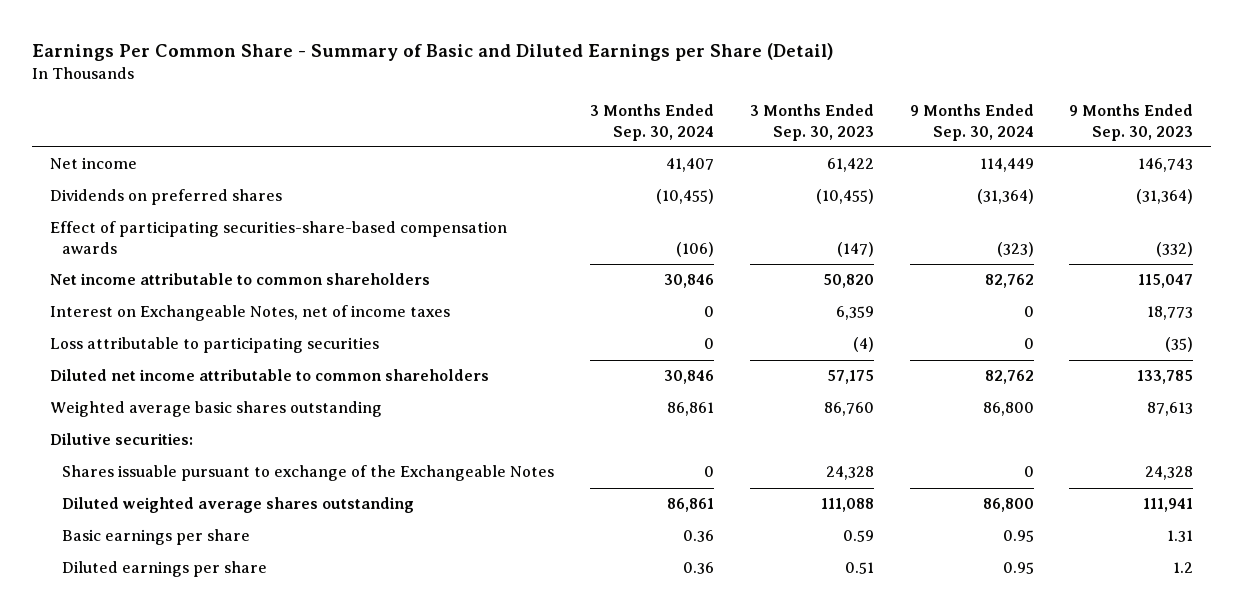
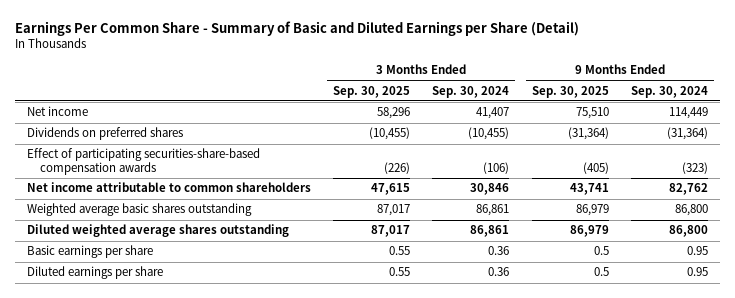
- | 3 Months Ended Sep. 30, 2024 | 3 Months Ended Sep. 30, 2023 | 9 Months Ended Sep. 30, 2024 | 9 Months Ended Sep. 30, 2023
+ | 3 Months Ended Sep. 30, 2025 | 3 Months Ended Sep. 30, 2024 | 9 Months Ended Sep. 30, 2025 | 9 Months Ended Sep. 30, 2024
- Interest on Exchangeable Notes, net of income taxes | 0 | 6,359 | 0 | 18,773
- Loss attributable to participating securities | 0 | (4) | 0 | (35)
- Diluted net income attributable to common shareholders | 30,846 | 57,175 | 82,762 | 133,785
- Dilutive securities:
- Shares issuable pursuant to exchange of the Exchangeable Notes | 0 | 24,328 | 0 | 24,328

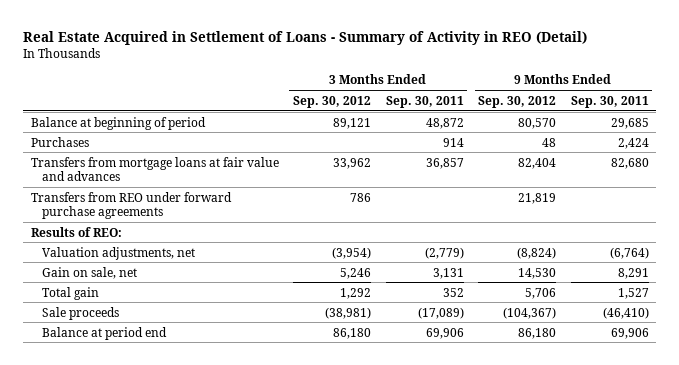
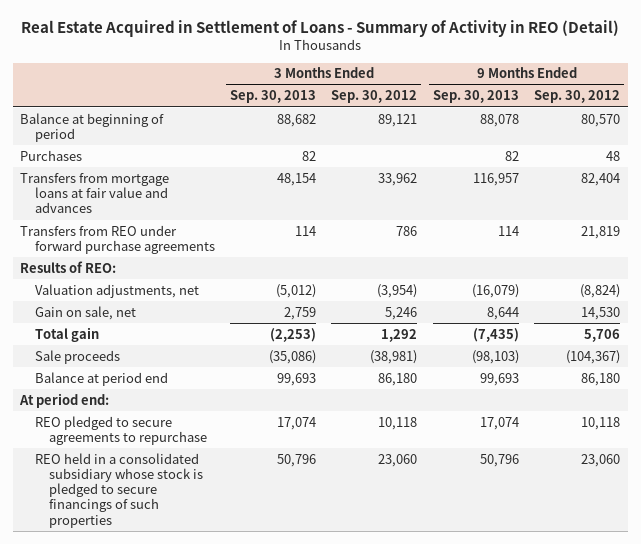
- | 3 Months Ended Sep. 30, 2012 | 3 Months Ended Sep. 30, 2011 | 9 Months Ended Sep. 30, 2012 | 9 Months Ended Sep. 30, 2011
+ | 3 Months Ended Sep. 30, 2013 | 3 Months Ended Sep. 30, 2012 | 9 Months Ended Sep. 30, 2013 | 9 Months Ended Sep. 30, 2012
+ At period end:
+ REO pledged to secure agreements to repurchase | 17,074 | 10,118 | 17,074 | 10,118
+ REO held in a consolidated subsidiary whose stock is pledged to secure financings of such properties | 50,796 | 23,060 | 50,796 | 23,060

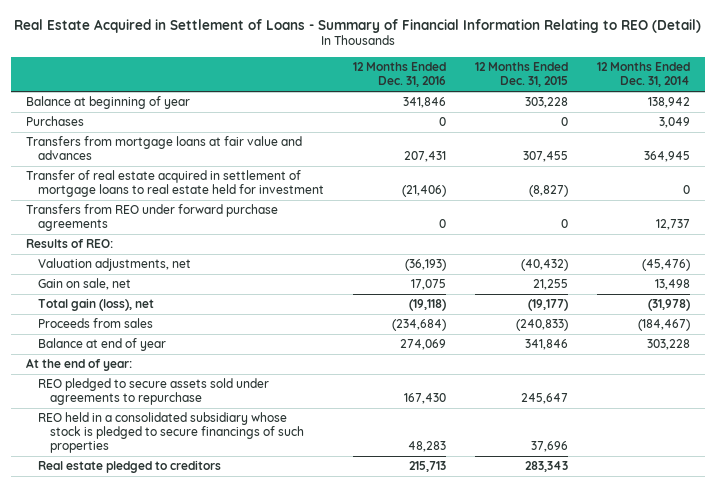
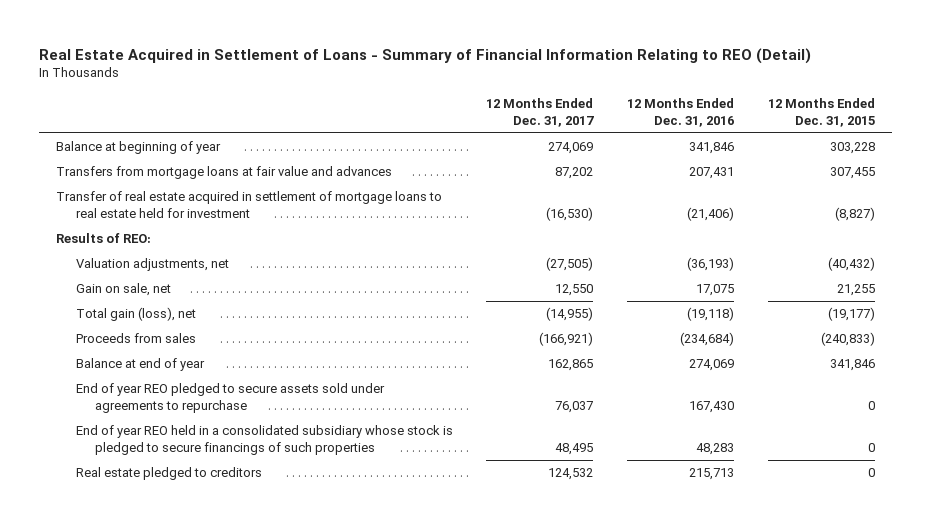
- | 12 Months Ended Dec. 31, 2016 | 12 Months Ended Dec. 31, 2015 | 12 Months Ended Dec. 31, 2014
+ | 12 Months Ended Dec. 31, 2017 | 12 Months Ended Dec. 31, 2016 | 12 Months Ended Dec. 31, 2015
- Purchases | 0 | 0 | 3,049
- Transfers from REO under forward purchase agreements | 0 | 0 | 12,737
- At the end of year:
- REO pledged to secure assets sold under agreements to repurchase | 167,430 | 245,647 |
- REO held in a consolidated subsidiary whose stock is pledged to secure financings of such properties | 48,283 | 37,696 |
- Real estate pledged to creditors | 215,713 | 283,343 |
+ End of year REO pledged to secure assets sold under agreements to repurchase | 76,037 | 167,430 | 0
+ End of year REO held in a consolidated subsidiary whose stock is pledged to secure financings of such properties | 48,495 | 48,283 | 0
+ Real estate pledged to creditors | 124,532 | 215,713 | 0

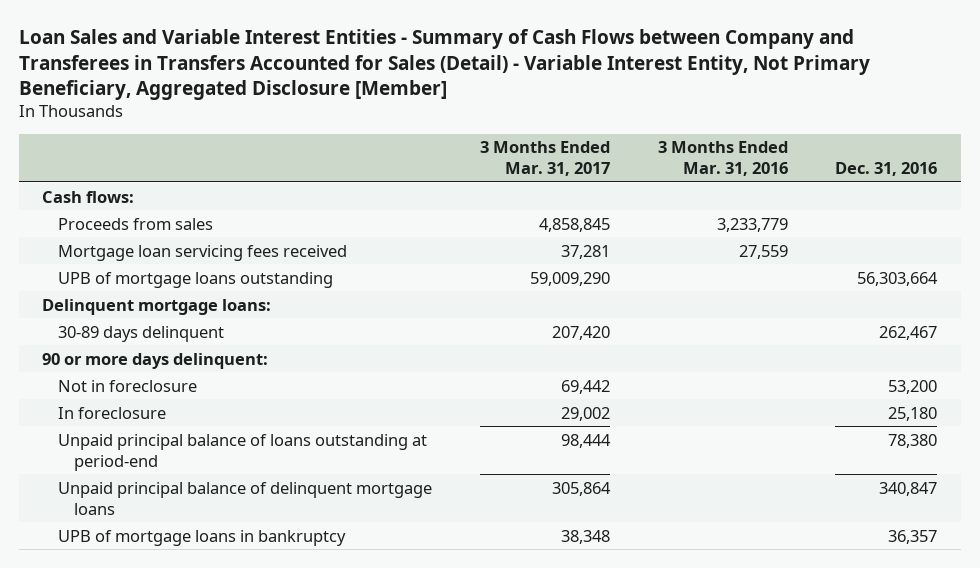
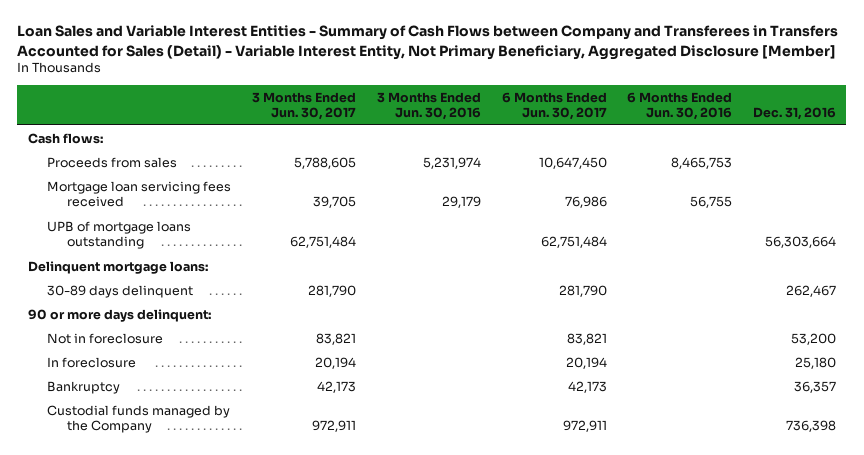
- | 3 Months Ended Mar. 31, 2017 | 3 Months Ended Mar. 31, 2016 | Dec. 31, 2016
+ | 3 Months Ended Jun. 30, 2017 | 3 Months Ended Jun. 30, 2016 | 6 Months Ended Jun. 30, 2017 | 6 Months Ended Jun. 30, 2016 | Dec. 31, 2016
- Unpaid principal balance of loans outstanding at period-end | 98,444 | | 78,380
- Unpaid principal balance of delinquent mortgage loans | 305,864 | | 340,847
- UPB of mortgage loans in bankruptcy | 38,348 | | 36,357
+ Bankruptcy | 42,173 | | 42,173 | | 36,357
+ Custodial funds managed by the Company | 972,911 | | 972,911 | | 736,398

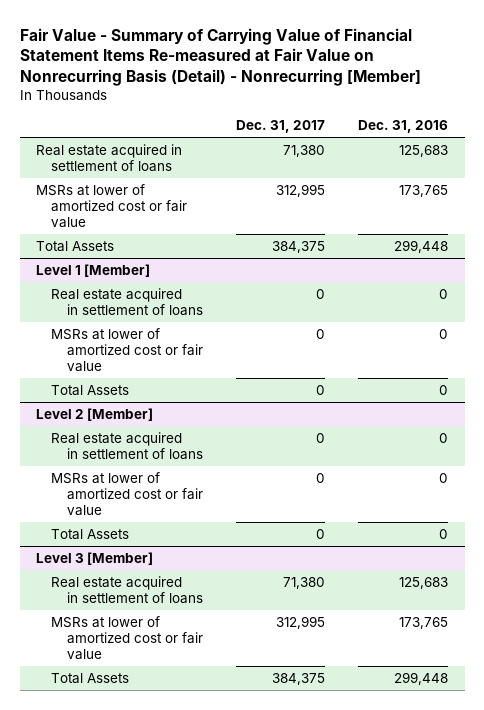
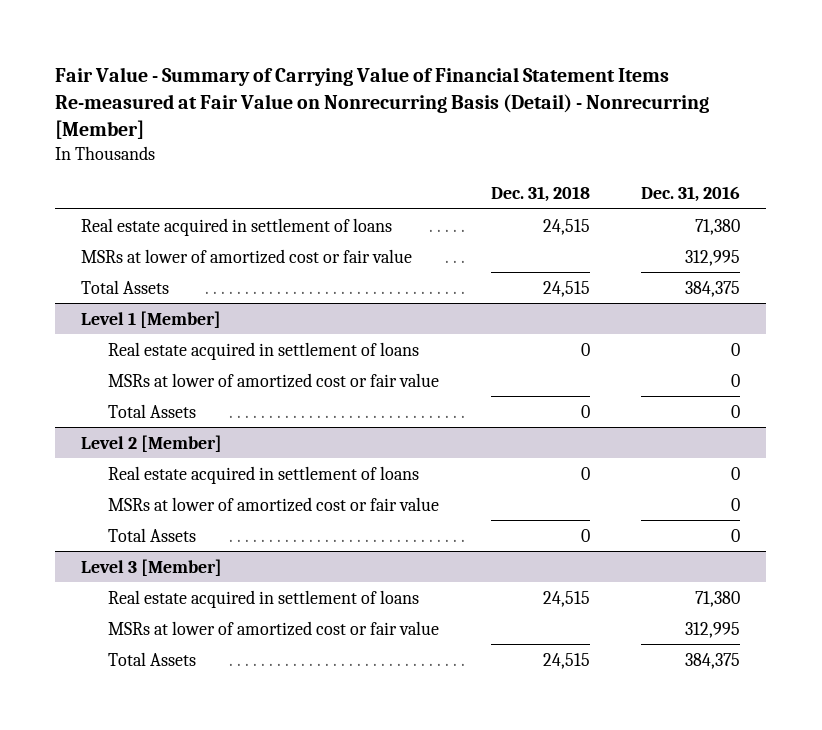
- | Dec. 31, 2017 | Dec. 31, 2016
+ | Dec. 31, 2018 | Dec. 31, 2016
- Real estate acquired in settlement of loans | 71,380 | 125,683
- MSRs at lower of amortized cost or fair value | 312,995 | 173,765
- Total Assets | 384,375 | 299,448
+ Real estate acquired in settlement of loans | 24,515 | 71,380
+ MSRs at lower of amortized cost or fair value | | 312,995
+ Total Assets | 24,515 | 384,375
@ Level 3 [Member]
- Real estate acquired in settlement of loans | 71,380 | 125,683
- MSRs at lower of amortized cost or fair value | 312,995 | 173,765
- Total Assets | 384,375 | 299,448
+ Real estate acquired in settlement of loans | 24,515 | 71,380
+ MSRs at lower of amortized cost or fair value | | 312,995
+ Total Assets | 24,515 | 384,375

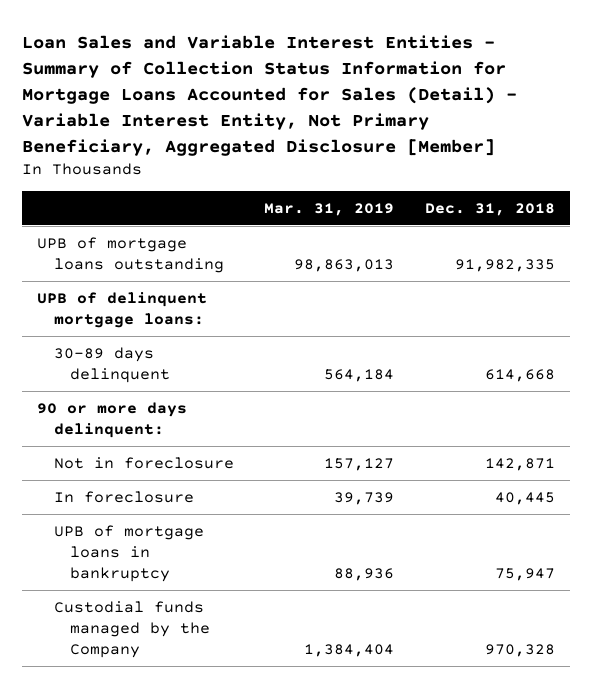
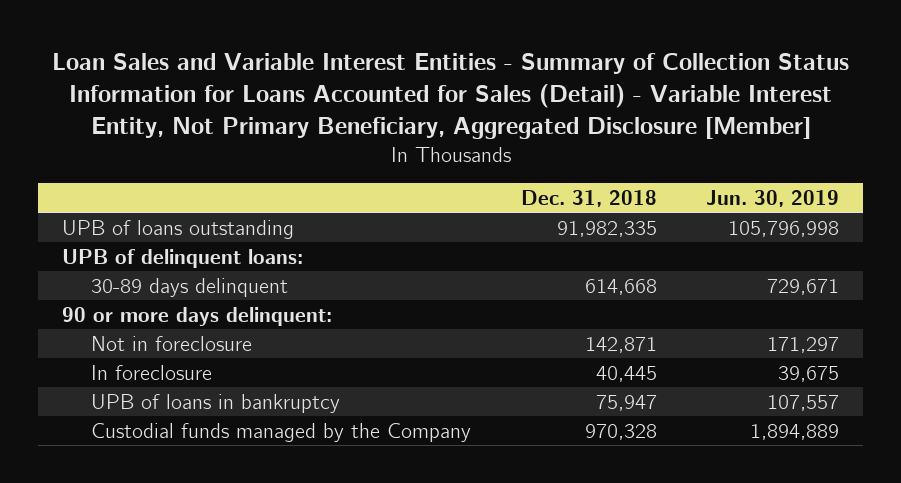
- Loan Sales and Variable Interest Entities - Summary of Collection Status Information for Mortgage Loans Accounted for Sales (Detail) - Variable Interest Entity, Not Primary Beneficiary, Aggregated Disclosure [Member]
+ Loan Sales and Variable Interest Entities - Summary of Collection Status Information for Loans Accounted for Sales (Detail) - Variable Interest Entity, Not Primary Beneficiary, Aggregated Disclosure [Member]
- | Mar. 31, 2019 | Dec. 31, 2018
+ | Dec. 31, 2018 | Jun. 30, 2019
- UPB of mortgage loans outstanding | 98,863,013 | 91,982,335
- UPB of delinquent mortgage loans:
+ UPB of loans outstanding | 91,982,335 | 105,796,998
+ UPB of delinquent loans:
- UPB of mortgage loans in bankruptcy | 88,936 | 75,947
+ UPB of loans in bankruptcy | 75,947 | 107,557

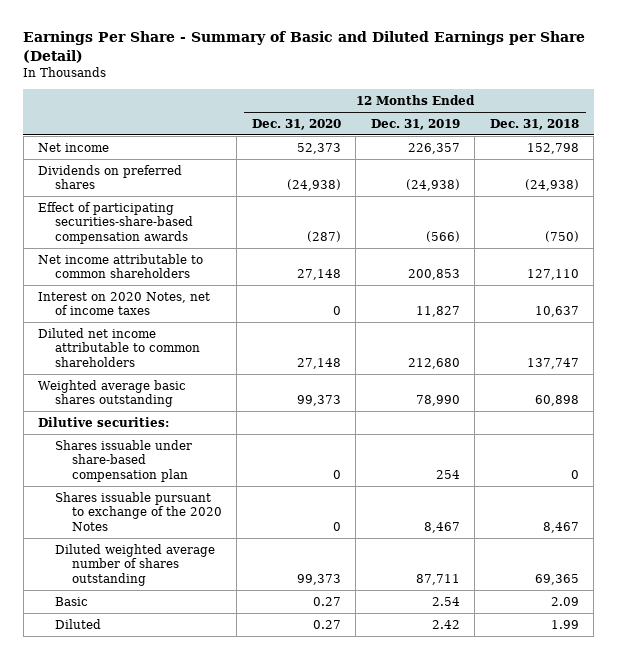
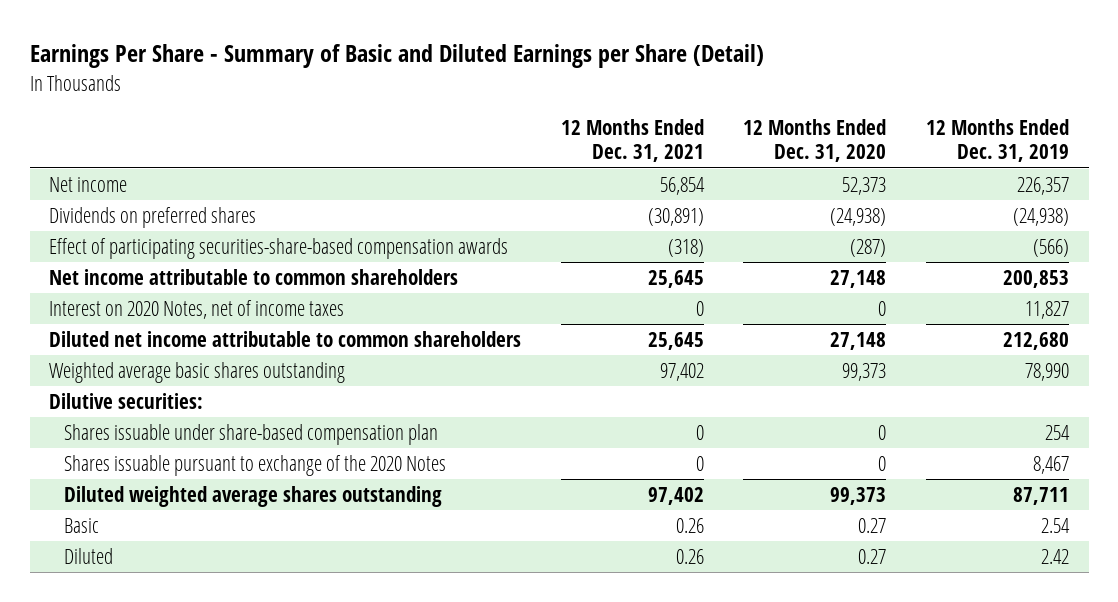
- | 12 Months Ended Dec. 31, 2020 | 12 Months Ended Dec. 31, 2019 | 12 Months Ended Dec. 31, 2018
+ | 12 Months Ended Dec. 31, 2021 | 12 Months Ended Dec. 31, 2020 | 12 Months Ended Dec. 31, 2019
- Diluted weighted average number of shares outstanding | 99,373 | 87,711 | 69,365
+ Diluted weighted average shares outstanding | 97,402 | 99,373 | 87,711

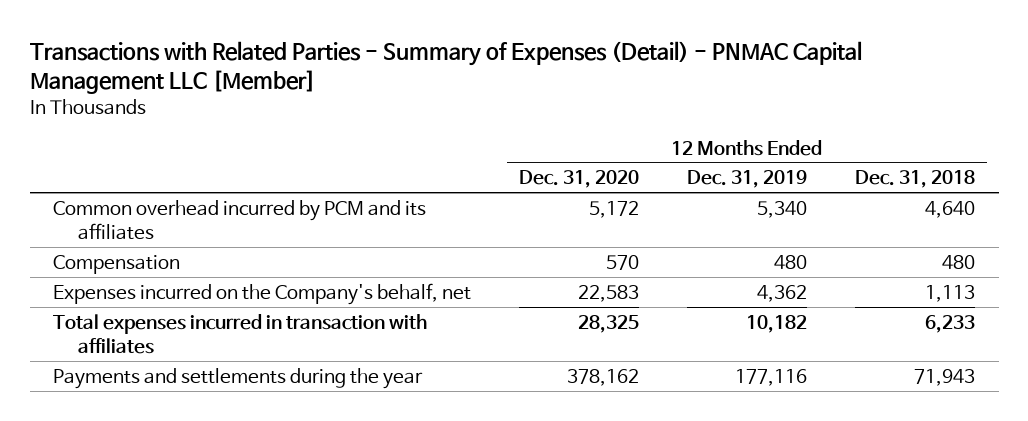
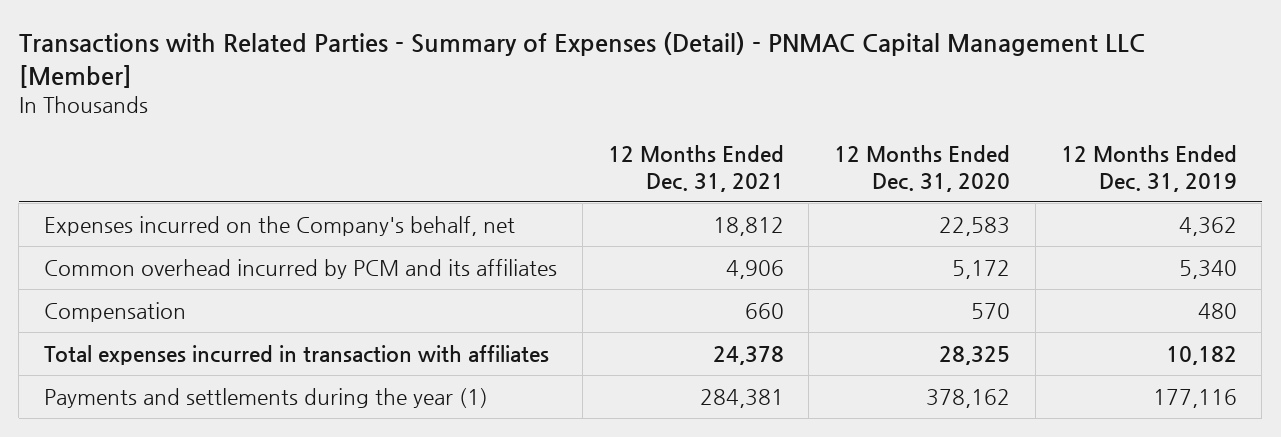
- | 12 Months Ended Dec. 31, 2020 | 12 Months Ended Dec. 31, 2019 | 12 Months Ended Dec. 31, 2018
+ | 12 Months Ended Dec. 31, 2021 | 12 Months Ended Dec. 31, 2020 | 12 Months Ended Dec. 31, 2019
moved up: Expenses incurred on the Company's behalf, net | 18,812 | 22,583 | 4,362
- Payments and settlements during the year | 378,162 | 177,116 | 71,943
+ Payments and settlements during the year (1) | 284,381 | 378,162 | 177,116

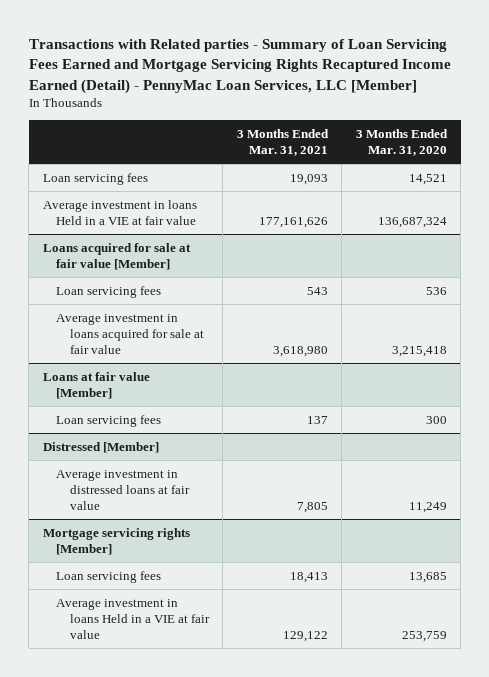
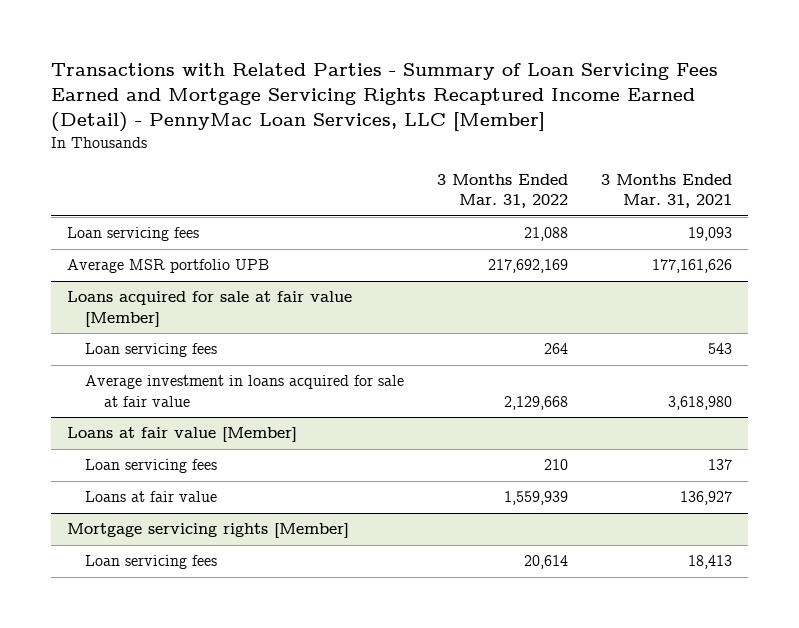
- Transactions with Related parties - Summary of Loan Servicing Fees Earned and Mortgage Servicing Rights Recaptured Income Earned (Detail) - PennyMac Loan Services, LLC [Member]
+ Transactions with Related Parties - Summary of Loan Servicing Fees Earned and Mortgage Servicing Rights Recaptured Income Earned (Detail) - PennyMac Loan Services, LLC [Member]
- | 3 Months Ended Mar. 31, 2021 | 3 Months Ended Mar. 31, 2020
+ | 3 Months Ended Mar. 31, 2022 | 3 Months Ended Mar. 31, 2021
- Average investment in loans Held in a VIE at fair value | 177,161,626 | 136,687,324
+ Average MSR portfolio UPB | 217,692,169 | 177,161,626
- Distressed [Member]
- Average investment in distressed loans at fair value | 7,805 | 11,249
@ Loans at fair value [Member]
+ Loans at fair value | 1,559,939 | 136,927
@ Mortgage servicing rights [Member]
- Average investment in loans Held in a VIE at fair value | 129,122 | 253,759

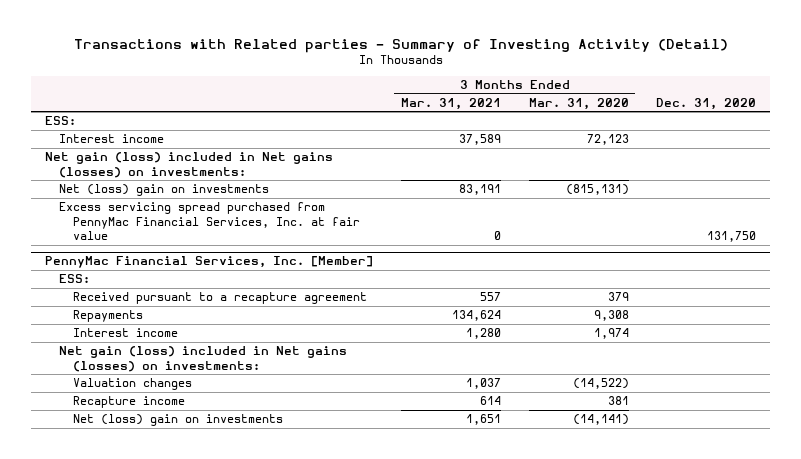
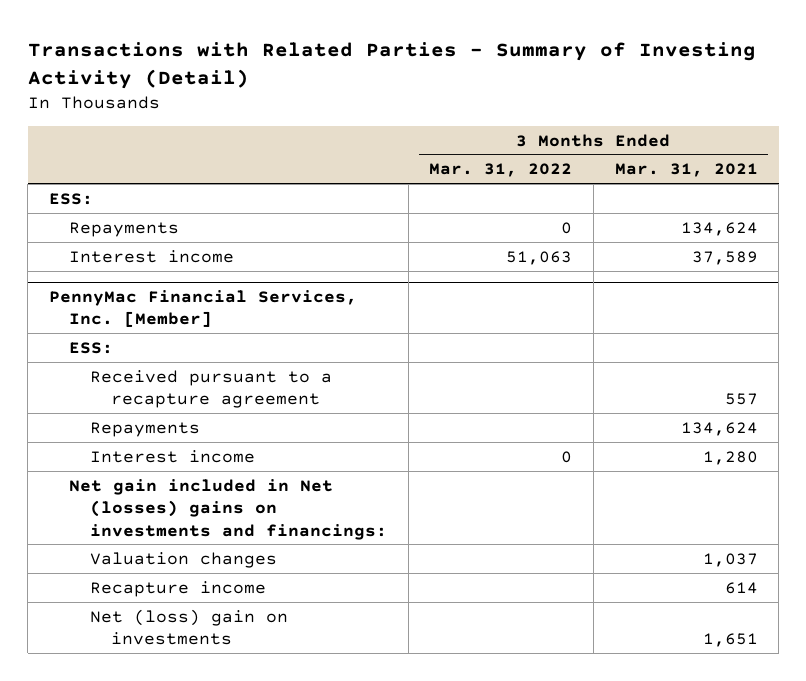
- Transactions with Related parties - Summary of Investing Activity (Detail)
+ Transactions with Related Parties - Summary of Investing Activity (Detail)
- | 3 Months Ended Mar. 31, 2021 | 3 Months Ended Mar. 31, 2020 | Dec. 31, 2020
+ | 3 Months Ended Mar. 31, 2022 | 3 Months Ended Mar. 31, 2021
+ Repayments | 0 | 134,624
- Net gain (loss) included in Net gains (losses) on investments:
- Net (loss) gain on investments | 83,191 | (815,131) |
- Excess servicing spread purchased from PennyMac Financial Services, Inc. at fair value | 0 | | 131,750
@ PennyMac Financial Services, Inc. [Member]
- Net gain (loss) included in Net gains (losses) on investments:
+ Net gain included in Net (losses) gains on investments and financings:

